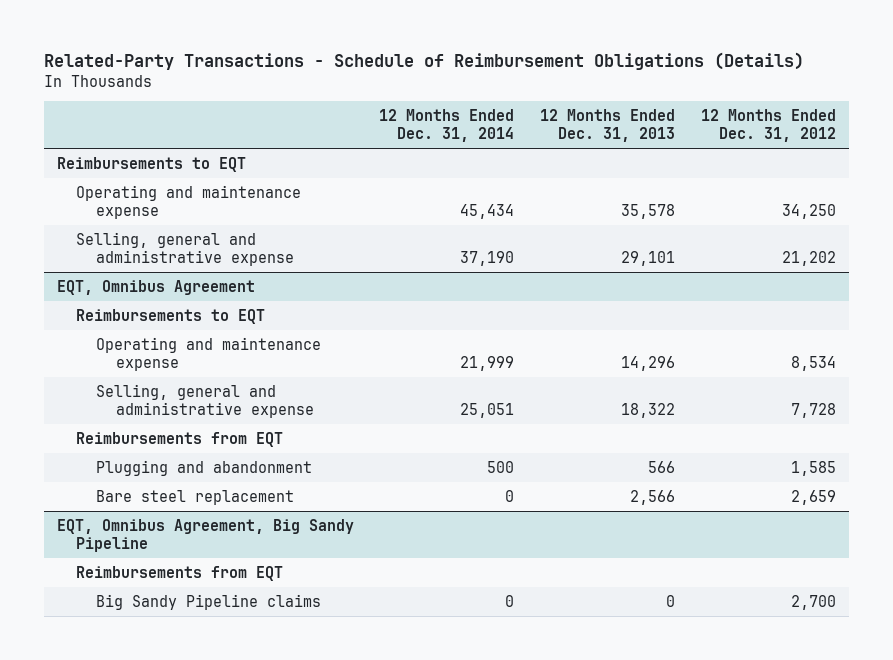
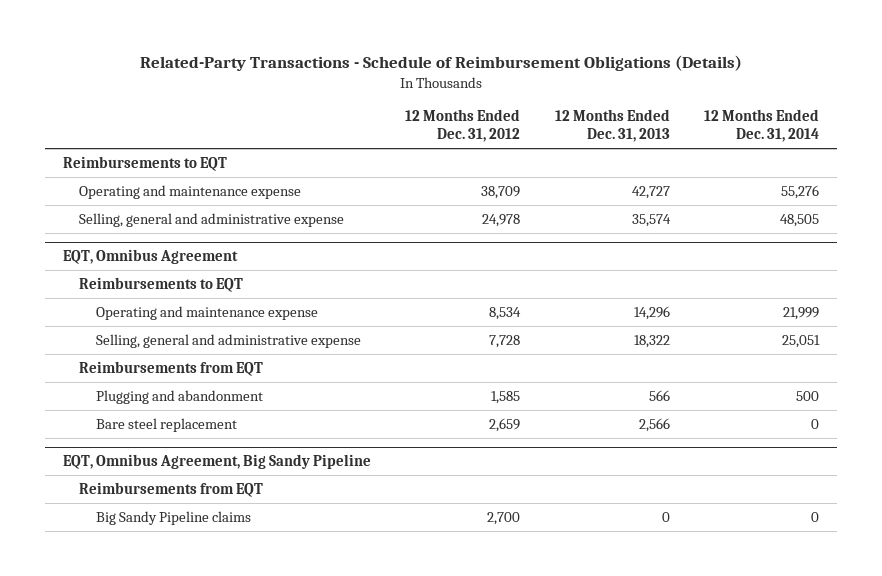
- | 12 Months Ended Dec. 31, 2014 | 12 Months Ended Dec. 31, 2013 | 12 Months Ended Dec. 31, 2012
+ | 12 Months Ended Dec. 31, 2012 | 12 Months Ended Dec. 31, 2013 | 12 Months Ended Dec. 31, 2014
- Operating and maintenance expense | 45,434 | 35,578 | 34,250
- Selling, general and administrative expense | 37,190 | 29,101 | 21,202
+ Operating and maintenance expense | 38,709 | 42,727 | 55,276
+ Selling, general and administrative expense | 24,978 | 35,574 | 48,505

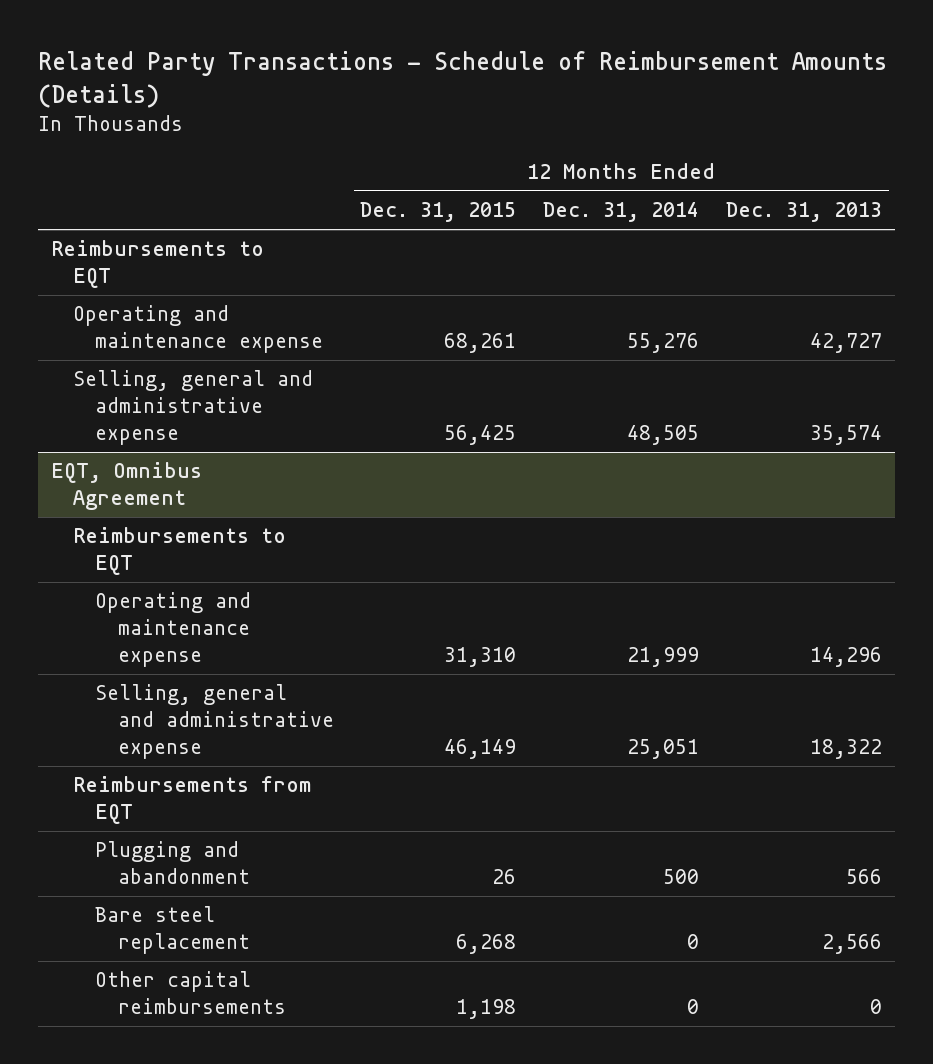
- Related-Party Transactions - Schedule of Reimbursement Obligations (Details)
+ Related Party Transactions - Schedule of Reimbursement Amounts (Details)
- | 12 Months Ended Dec. 31, 2012 | 12 Months Ended Dec. 31, 2013 | 12 Months Ended Dec. 31, 2014
+ | 12 Months Ended Dec. 31, 2015 | 12 Months Ended Dec. 31, 2014 | 12 Months Ended Dec. 31, 2013
- EQT, Omnibus Agreement, Big Sandy Pipeline
- Reimbursements from EQT
- Big Sandy Pipeline claims | 2,700 | 0 | 0
@ EQT, Omnibus Agreement
+ Other capital reimbursements | 1,198 | 0 | 0

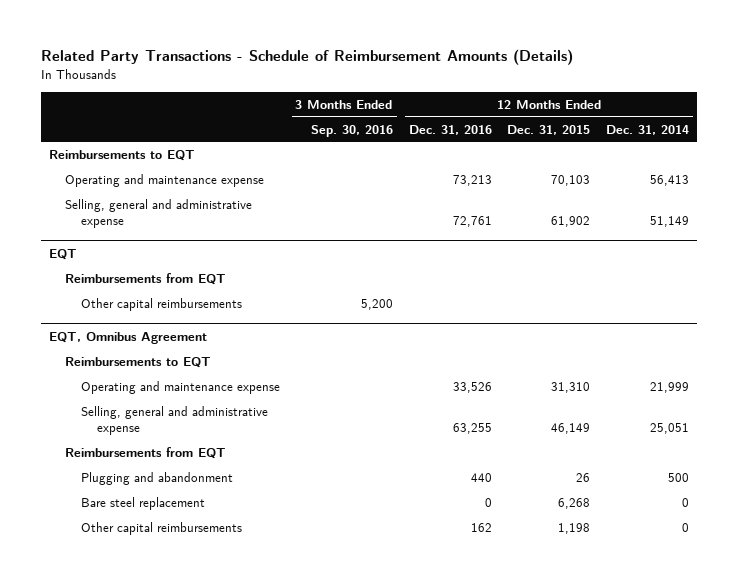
- | 12 Months Ended Dec. 31, 2015 | 12 Months Ended Dec. 31, 2014 | 12 Months Ended Dec. 31, 2013
+ | 3 Months Ended Sep. 30, 2016 | 12 Months Ended Dec. 31, 2016 | 12 Months Ended Dec. 31, 2015 | 12 Months Ended Dec. 31, 2014
- Operating and maintenance expense | 68,261 | 55,276 | 42,727
- Selling, general and administrative expense | 56,425 | 48,505 | 35,574
+ Operating and maintenance expense | | 73,213 | 70,103 | 56,413
+ Selling, general and administrative expense | | 72,761 | 61,902 | 51,149
+ EQT
+ Reimbursements from EQT
+ Other capital reimbursements | 5,200 | | |

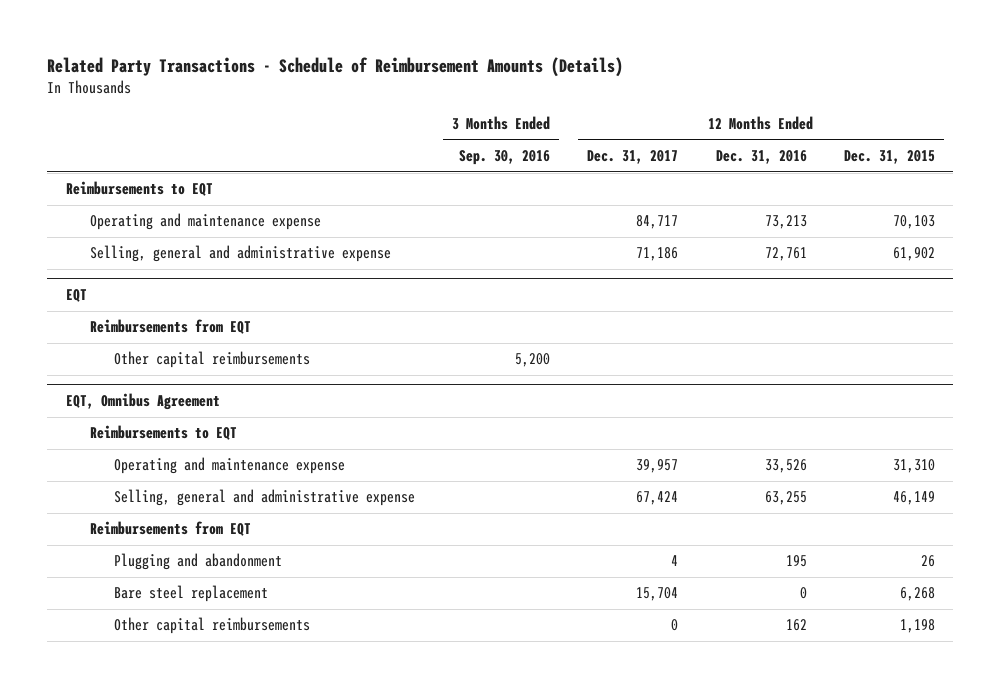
- | 3 Months Ended Sep. 30, 2016 | 12 Months Ended Dec. 31, 2016 | 12 Months Ended Dec. 31, 2015 | 12 Months Ended Dec. 31, 2014
+ | 3 Months Ended Sep. 30, 2016 | 12 Months Ended Dec. 31, 2017 | 12 Months Ended Dec. 31, 2016 | 12 Months Ended Dec. 31, 2015
@ EQT, Omnibus Agreement
- Plugging and abandonment | | 440 | 26 | 500
+ Plugging and abandonment | | 4 | 195 | 26

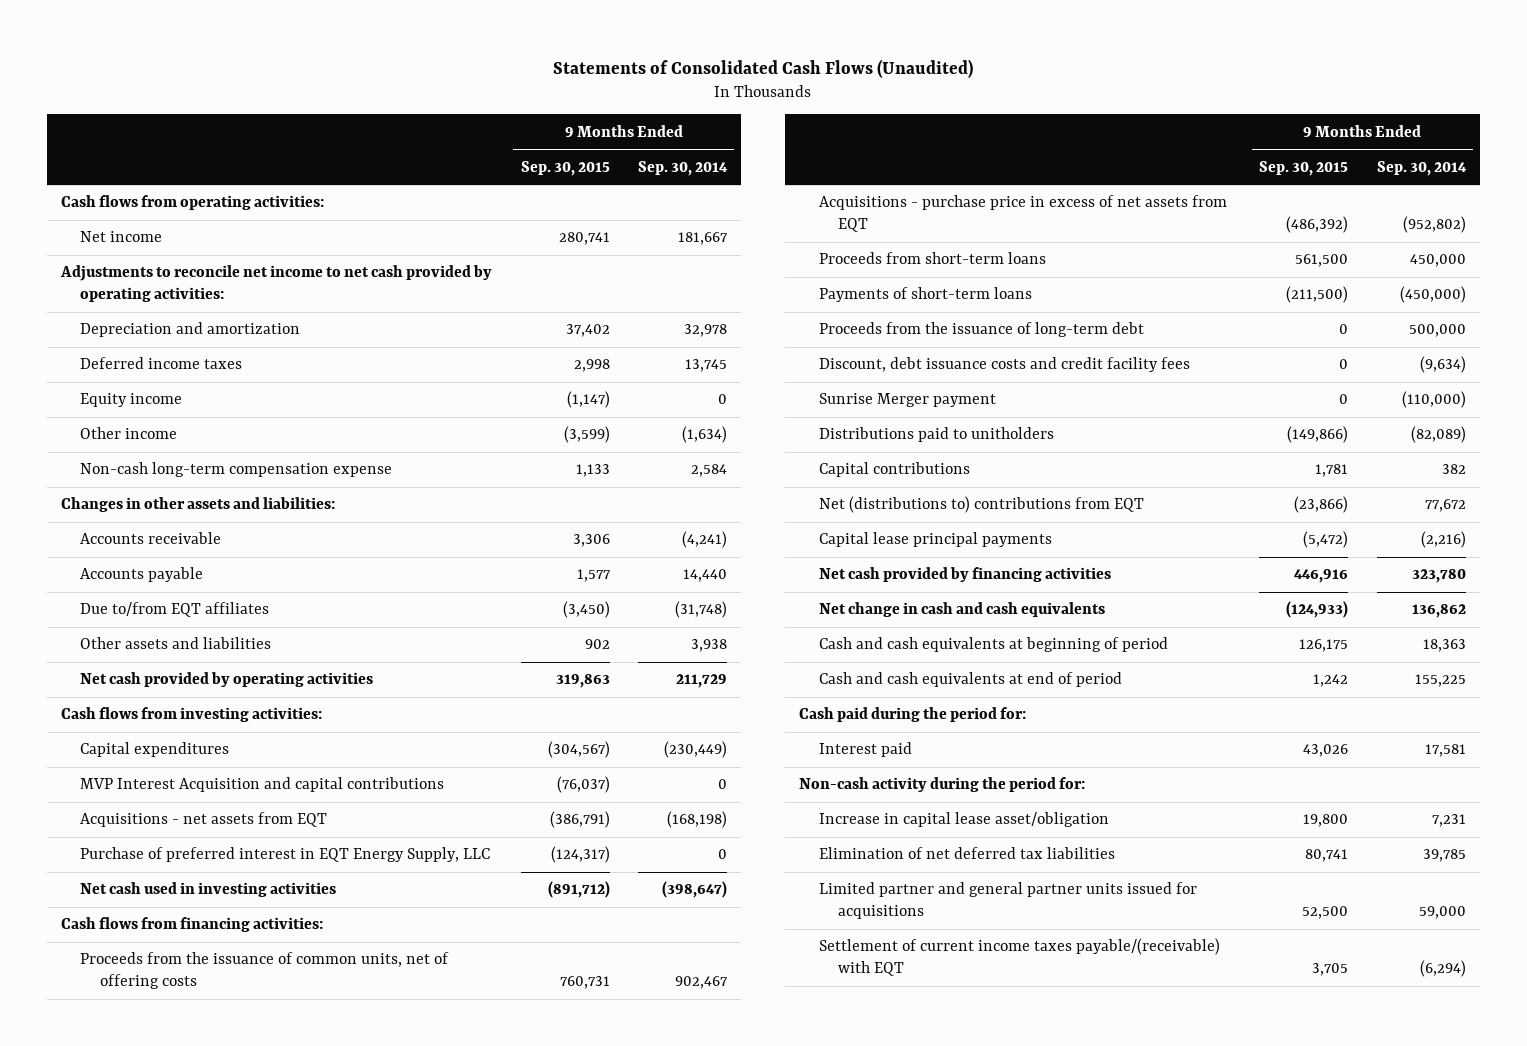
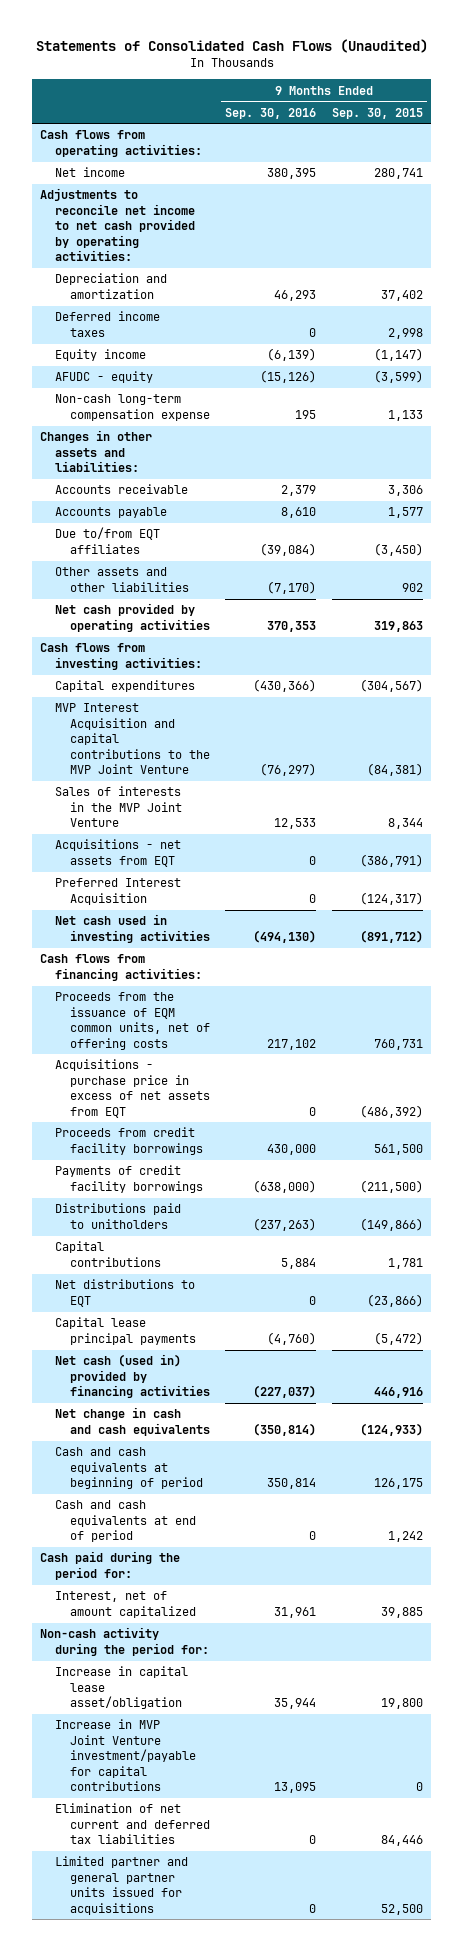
- | 9 Months Ended Sep. 30, 2015 | 9 Months Ended Sep. 30, 2014
+ | 9 Months Ended Sep. 30, 2016 | 9 Months Ended Sep. 30, 2015
- Other income | (3,599) | (1,634)
+ AFUDC - equity | (15,126) | (3,599)
- Other assets and liabilities | 902 | 3,938
+ Other assets and other liabilities | (7,170) | 902
- MVP Interest Acquisition and capital contributions | (76,037) | 0
+ MVP Interest Acquisition and capital contributions to the MVP Joint Venture | (76,297) | (84,381)
+ Sales of interests in the MVP Joint Venture | 12,533 | 8,344
- Purchase of preferred interest in EQT Energy Supply, LLC | (124,317) | 0
+ Preferred Interest Acquisition | 0 | (124,317)
- Proceeds from the issuance of common units, net of offering costs | 760,731 | 902,467
+ Proceeds from the issuance of EQM common units, net of offering costs | 217,102 | 760,731
- Proceeds from short-term loans | 561,500 | 450,000
- Payments of short-term loans | (211,500) | (450,000)
- Proceeds from the issuance of long-term debt | 0 | 500,000
- Discount, debt issuance costs and credit facility fees | 0 | (9,634)
- Sunrise Merger payment | 0 | (110,000)
+ Proceeds from credit facility borrowings | 430,000 | 561,500
+ Payments of credit facility borrowings | (638,000) | (211,500)
- Net (distributions to) contributions from EQT | (23,866) | 77,672
+ Net distributions to EQT | 0 | (23,866)
- Net cash provided by financing activities | 446,916 | 323,780
+ Net cash (used in) provided by financing activities | (227,037) | 446,916
- Interest paid | 43,026 | 17,581
+ Interest, net of amount capitalized | 31,961 | 39,885
- Elimination of net deferred tax liabilities | 80,741 | 39,785
+ Increase in MVP Joint Venture investment/payable for capital contributions | 13,095 | 0
+ Elimination of net current and deferred tax liabilities | 0 | 84,446
- Settlement of current income taxes payable/(receivable) with EQT | 3,705 | (6,294)

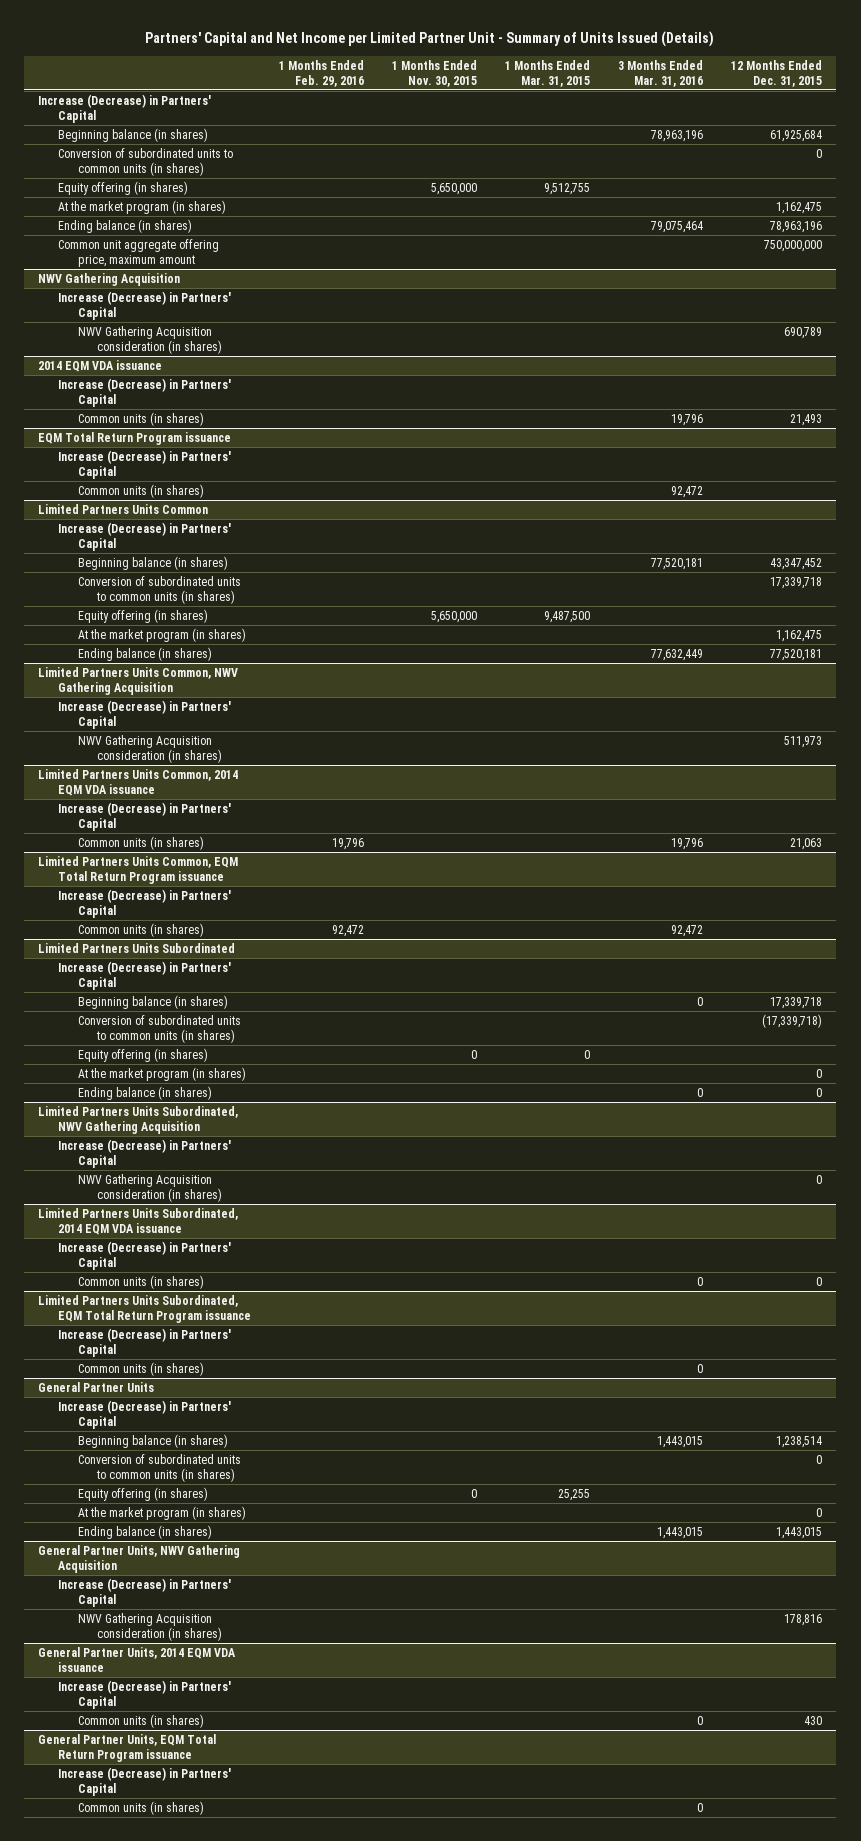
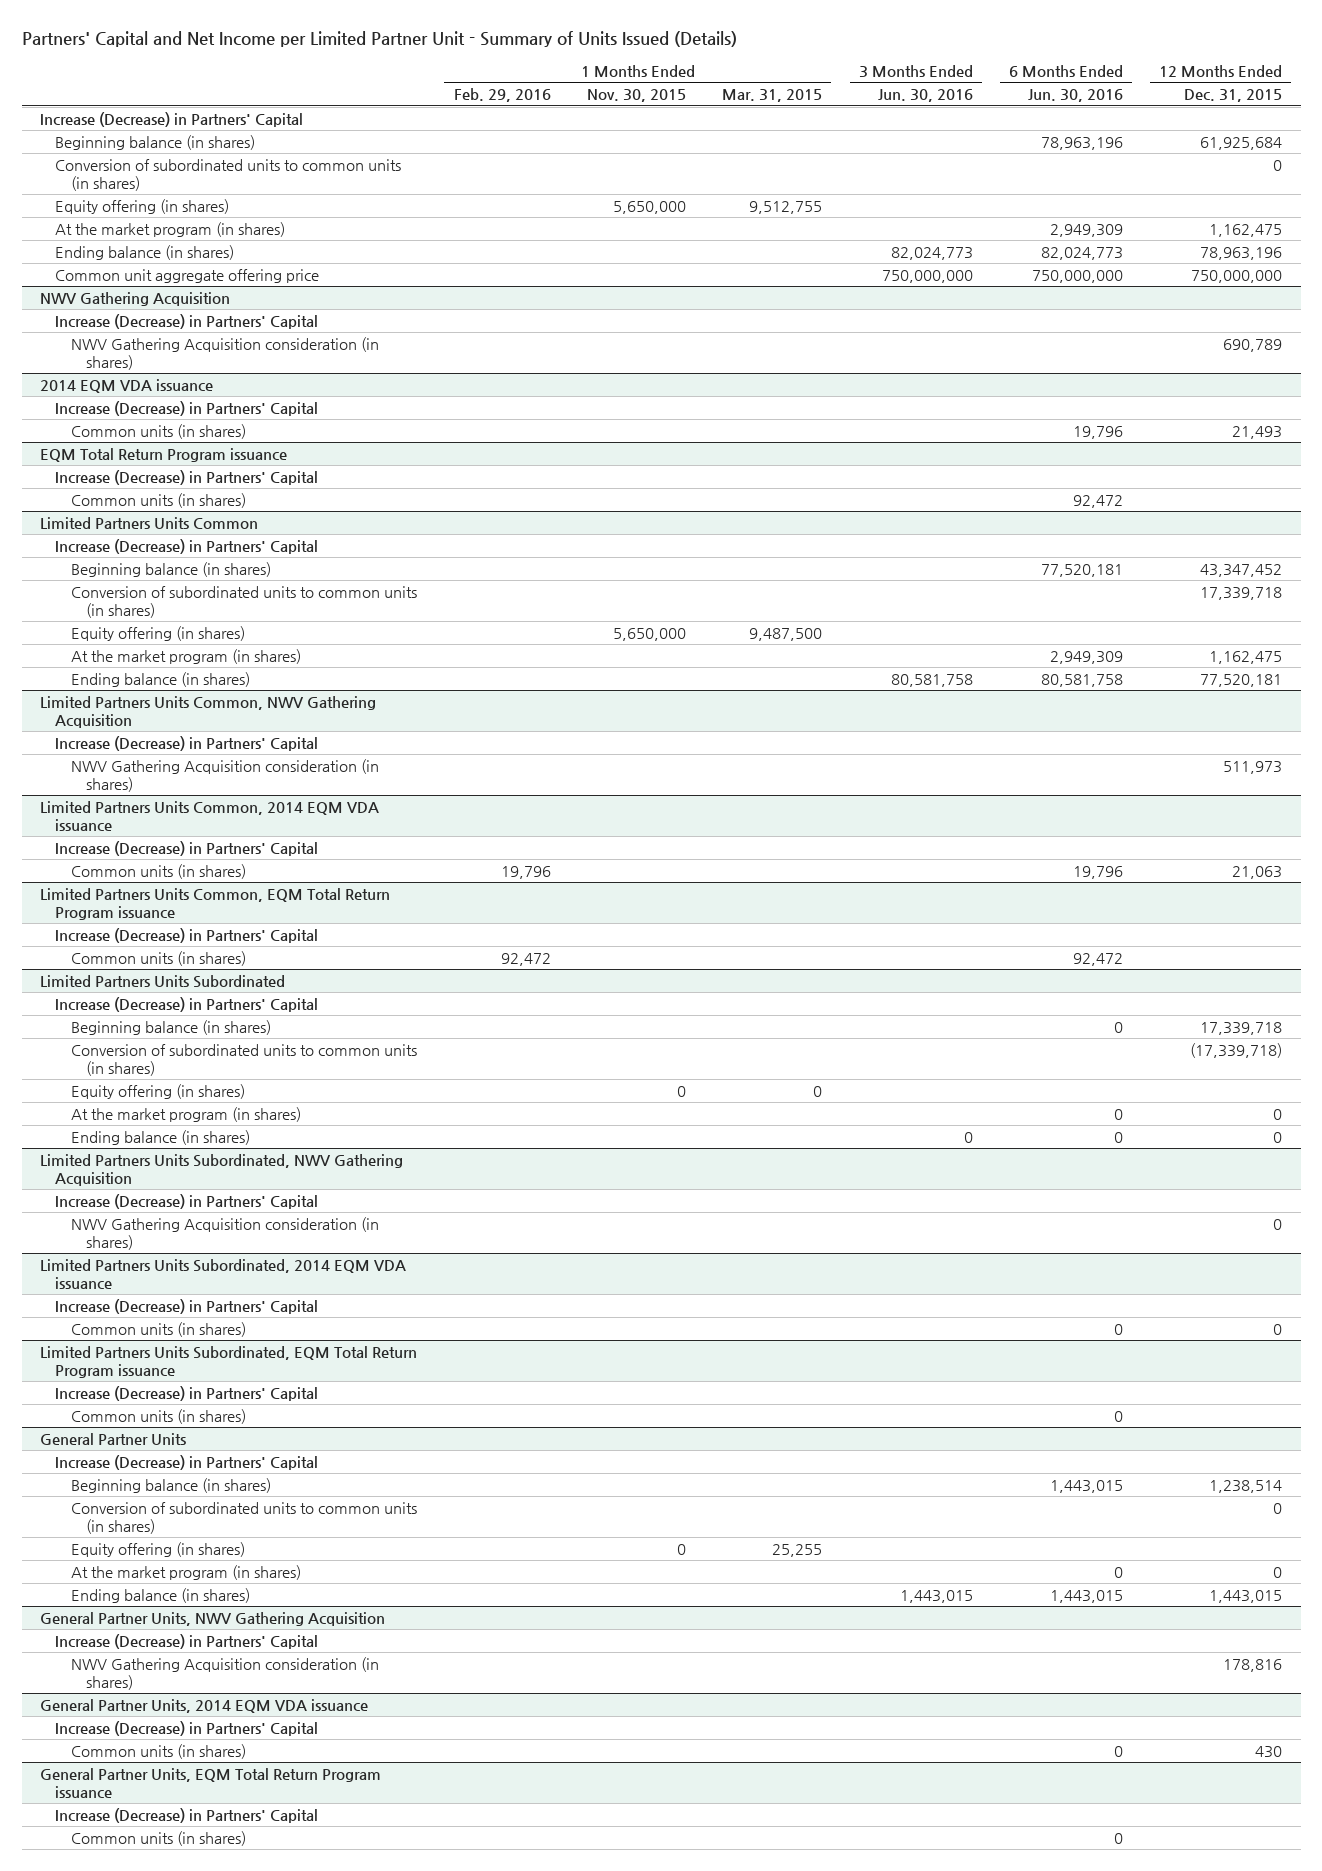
- | 1 Months Ended Feb. 29, 2016 | 1 Months Ended Nov. 30, 2015 | 1 Months Ended Mar. 31, 2015 | 3 Months Ended Mar. 31, 2016 | 12 Months Ended Dec. 31, 2015
+ | 1 Months Ended Feb. 29, 2016 | 1 Months Ended Nov. 30, 2015 | 1 Months Ended Mar. 31, 2015 | 3 Months Ended Jun. 30, 2016 | 6 Months Ended Jun. 30, 2016 | 12 Months Ended Dec. 31, 2015
- Common unit aggregate offering price, maximum amount | | | | | 750,000,000
+ Common unit aggregate offering price | | | | 750,000,000 | 750,000,000 | 750,000,000

